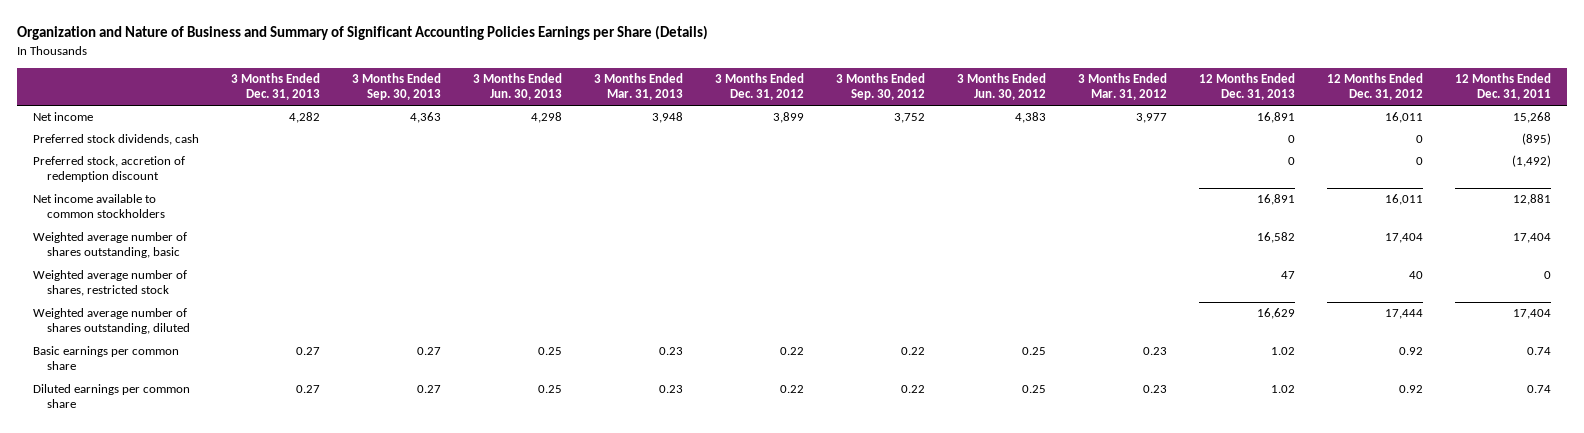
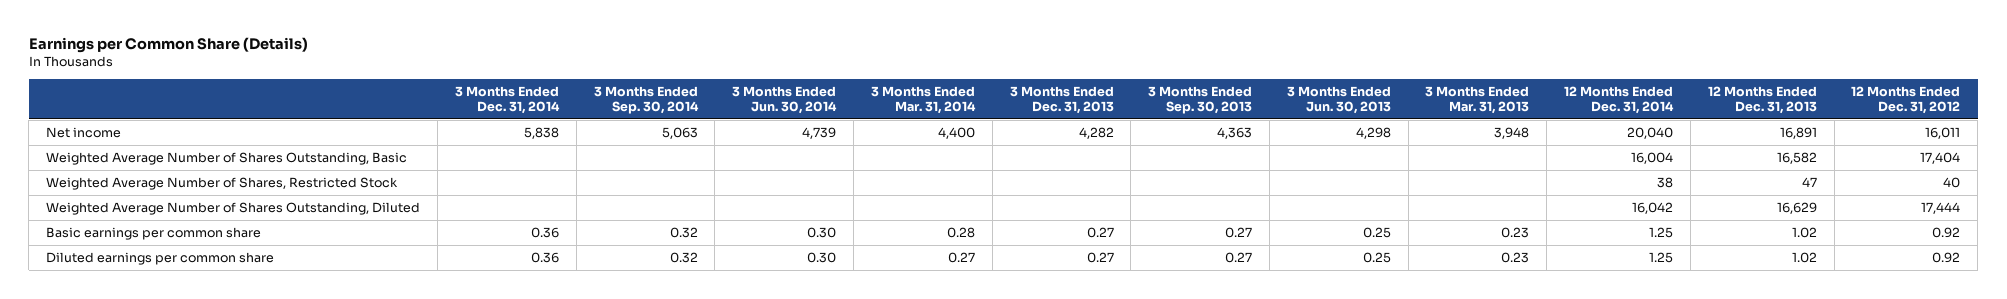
- Organization and Nature of Business and Summary of Significant Accounting Policies Earnings per Share (Details)
+ Earnings per Common Share (Details)
- | 3 Months Ended Dec. 31, 2013 | 3 Months Ended Sep. 30, 2013 | 3 Months Ended Jun. 30, 2013 | 3 Months Ended Mar. 31, 2013 | 3 Months Ended Dec. 31, 2012 | 3 Months Ended Sep. 30, 2012 | 3 Months Ended Jun. 30, 2012 | 3 Months Ended Mar. 31, 2012 | 12 Months Ended Dec. 31, 2013 | 12 Months Ended Dec. 31, 2012 | 12 Months Ended Dec. 31, 2011
+ | 3 Months Ended Dec. 31, 2014 | 3 Months Ended Sep. 30, 2014 | 3 Months Ended Jun. 30, 2014 | 3 Months Ended Mar. 31, 2014 | 3 Months Ended Dec. 31, 2013 | 3 Months Ended Sep. 30, 2013 | 3 Months Ended Jun. 30, 2013 | 3 Months Ended Mar. 31, 2013 | 12 Months Ended Dec. 31, 2014 | 12 Months Ended Dec. 31, 2013 | 12 Months Ended Dec. 31, 2012
- Preferred stock dividends, cash | | | | | | | | | 0 | 0 | (895)
- Preferred stock, accretion of redemption discount | | | | | | | | | 0 | 0 | (1,492)
- Net income available to common stockholders | | | | | | | | | 16,891 | 16,011 | 12,881
- Weighted average number of shares outstanding, basic | | | | | | | | | 16,582 | 17,404 | 17,404
- Weighted average number of shares, restricted stock | | | | | | | | | 47 | 40 | 0
- Weighted average number of shares outstanding, diluted | | | | | | | | | 16,629 | 17,444 | 17,404
+ Weighted Average Number of Shares Outstanding, Basic | | | | | | | | | 16,004 | 16,582 | 17,404
+ Weighted Average Number of Shares, Restricted Stock | | | | | | | | | 38 | 47 | 40
+ Weighted Average Number of Shares Outstanding, Diluted | | | | | | | | | 16,042 | 16,629 | 17,444

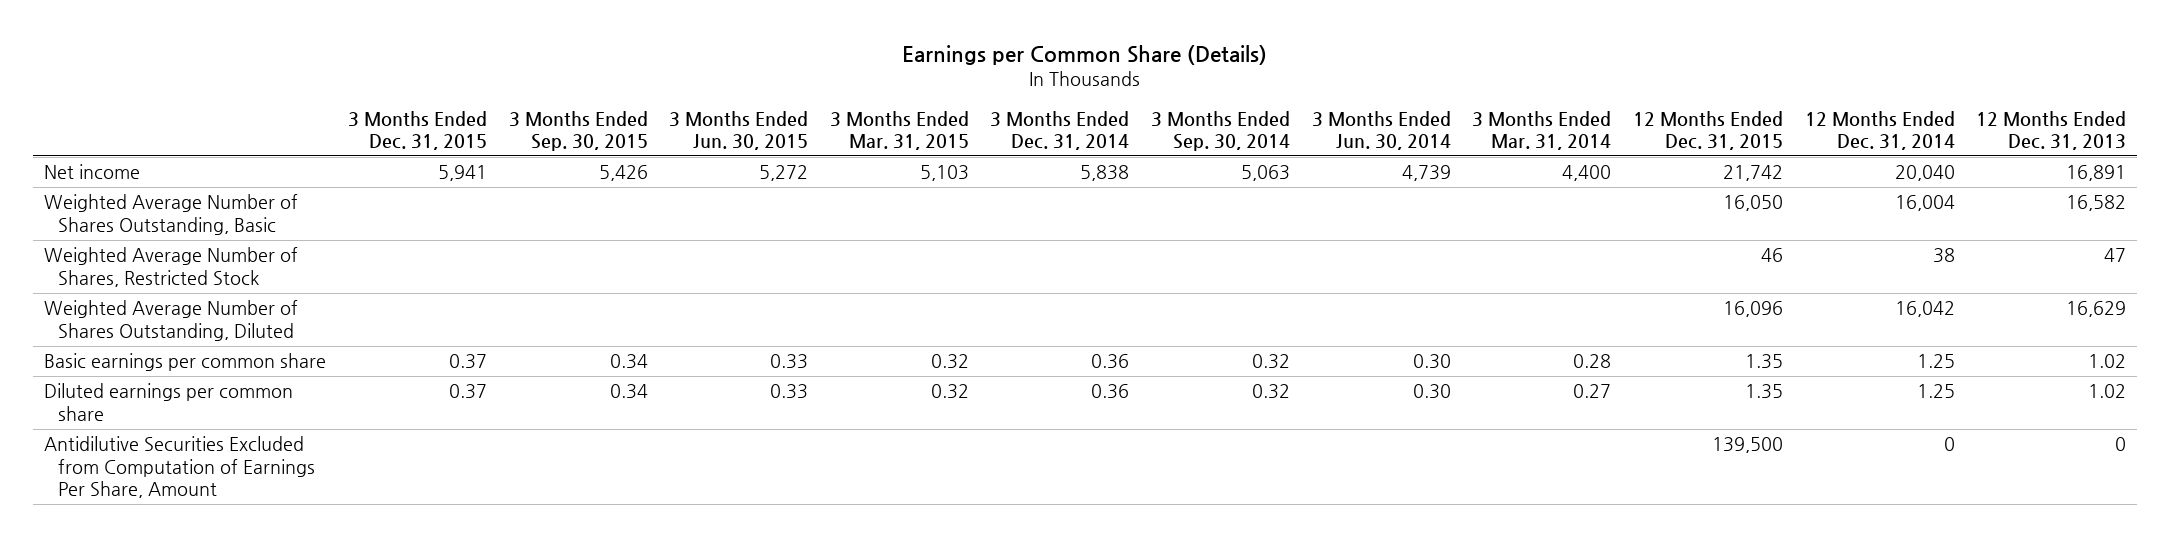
- | 3 Months Ended Dec. 31, 2014 | 3 Months Ended Sep. 30, 2014 | 3 Months Ended Jun. 30, 2014 | 3 Months Ended Mar. 31, 2014 | 3 Months Ended Dec. 31, 2013 | 3 Months Ended Sep. 30, 2013 | 3 Months Ended Jun. 30, 2013 | 3 Months Ended Mar. 31, 2013 | 12 Months Ended Dec. 31, 2014 | 12 Months Ended Dec. 31, 2013 | 12 Months Ended Dec. 31, 2012
+ | 3 Months Ended Dec. 31, 2015 | 3 Months Ended Sep. 30, 2015 | 3 Months Ended Jun. 30, 2015 | 3 Months Ended Mar. 31, 2015 | 3 Months Ended Dec. 31, 2014 | 3 Months Ended Sep. 30, 2014 | 3 Months Ended Jun. 30, 2014 | 3 Months Ended Mar. 31, 2014 | 12 Months Ended Dec. 31, 2015 | 12 Months Ended Dec. 31, 2014 | 12 Months Ended Dec. 31, 2013
+ Antidilutive Securities Excluded from Computation of Earnings Per Share, Amount | | | | | | | | | 139,500 | 0 | 0

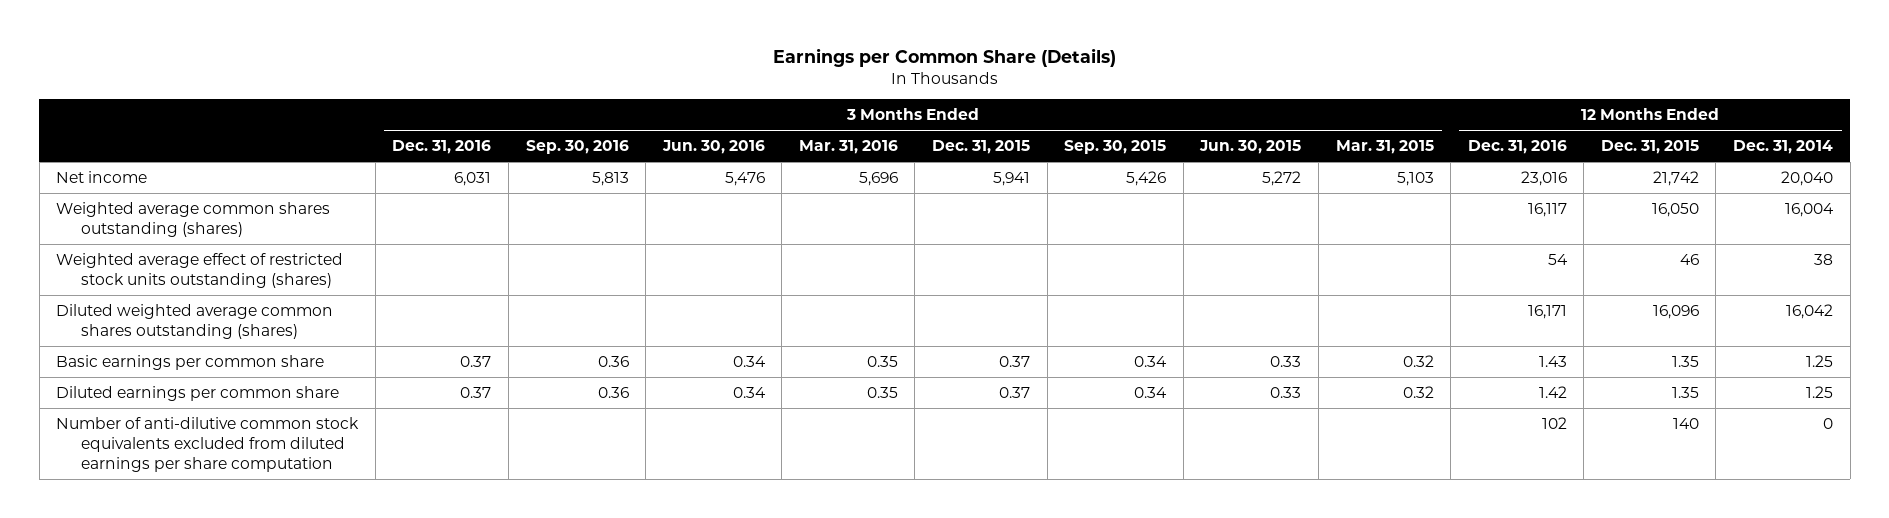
- | 3 Months Ended Dec. 31, 2015 | 3 Months Ended Sep. 30, 2015 | 3 Months Ended Jun. 30, 2015 | 3 Months Ended Mar. 31, 2015 | 3 Months Ended Dec. 31, 2014 | 3 Months Ended Sep. 30, 2014 | 3 Months Ended Jun. 30, 2014 | 3 Months Ended Mar. 31, 2014 | 12 Months Ended Dec. 31, 2015 | 12 Months Ended Dec. 31, 2014 | 12 Months Ended Dec. 31, 2013
+ | 3 Months Ended Dec. 31, 2016 | 3 Months Ended Sep. 30, 2016 | 3 Months Ended Jun. 30, 2016 | 3 Months Ended Mar. 31, 2016 | 3 Months Ended Dec. 31, 2015 | 3 Months Ended Sep. 30, 2015 | 3 Months Ended Jun. 30, 2015 | 3 Months Ended Mar. 31, 2015 | 12 Months Ended Dec. 31, 2016 | 12 Months Ended Dec. 31, 2015 | 12 Months Ended Dec. 31, 2014
- Weighted Average Number of Shares Outstanding, Basic | | | | | | | | | 16,050 | 16,004 | 16,582
- Weighted Average Number of Shares, Restricted Stock | | | | | | | | | 46 | 38 | 47
- Weighted Average Number of Shares Outstanding, Diluted | | | | | | | | | 16,096 | 16,042 | 16,629
+ Weighted average common shares outstanding (shares) | | | | | | | | | 16,117 | 16,050 | 16,004
+ Weighted average effect of restricted stock units outstanding (shares) | | | | | | | | | 54 | 46 | 38
+ Diluted weighted average common shares outstanding (shares) | | | | | | | | | 16,171 | 16,096 | 16,042
- Antidilutive Securities Excluded from Computation of Earnings Per Share, Amount | | | | | | | | | 139,500 | 0 | 0
+ Number of anti-dilutive common stock equivalents excluded from diluted earnings per share computation | | | | | | | | | 102 | 140 | 0

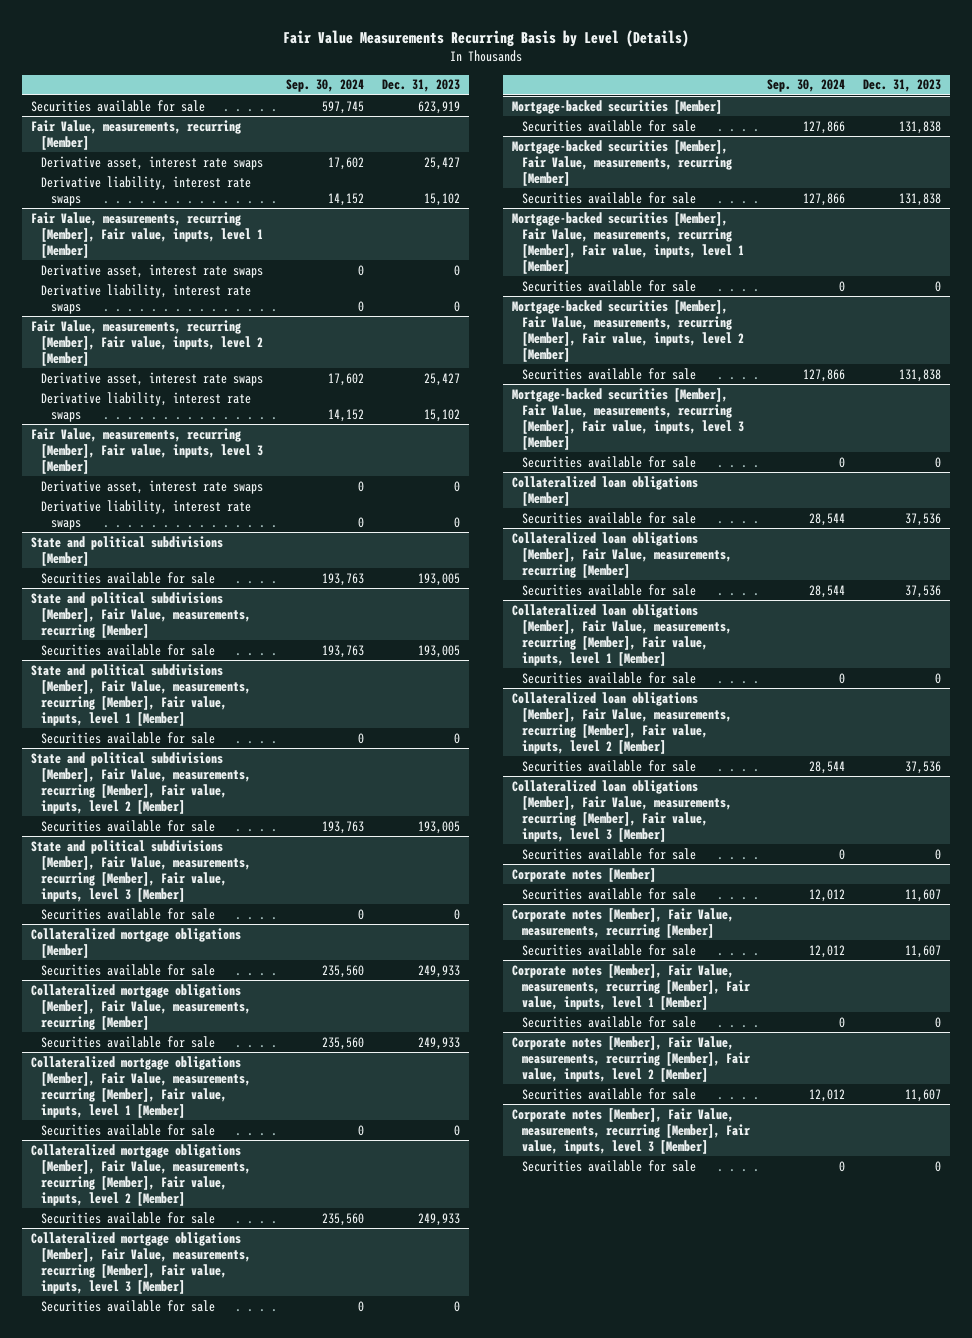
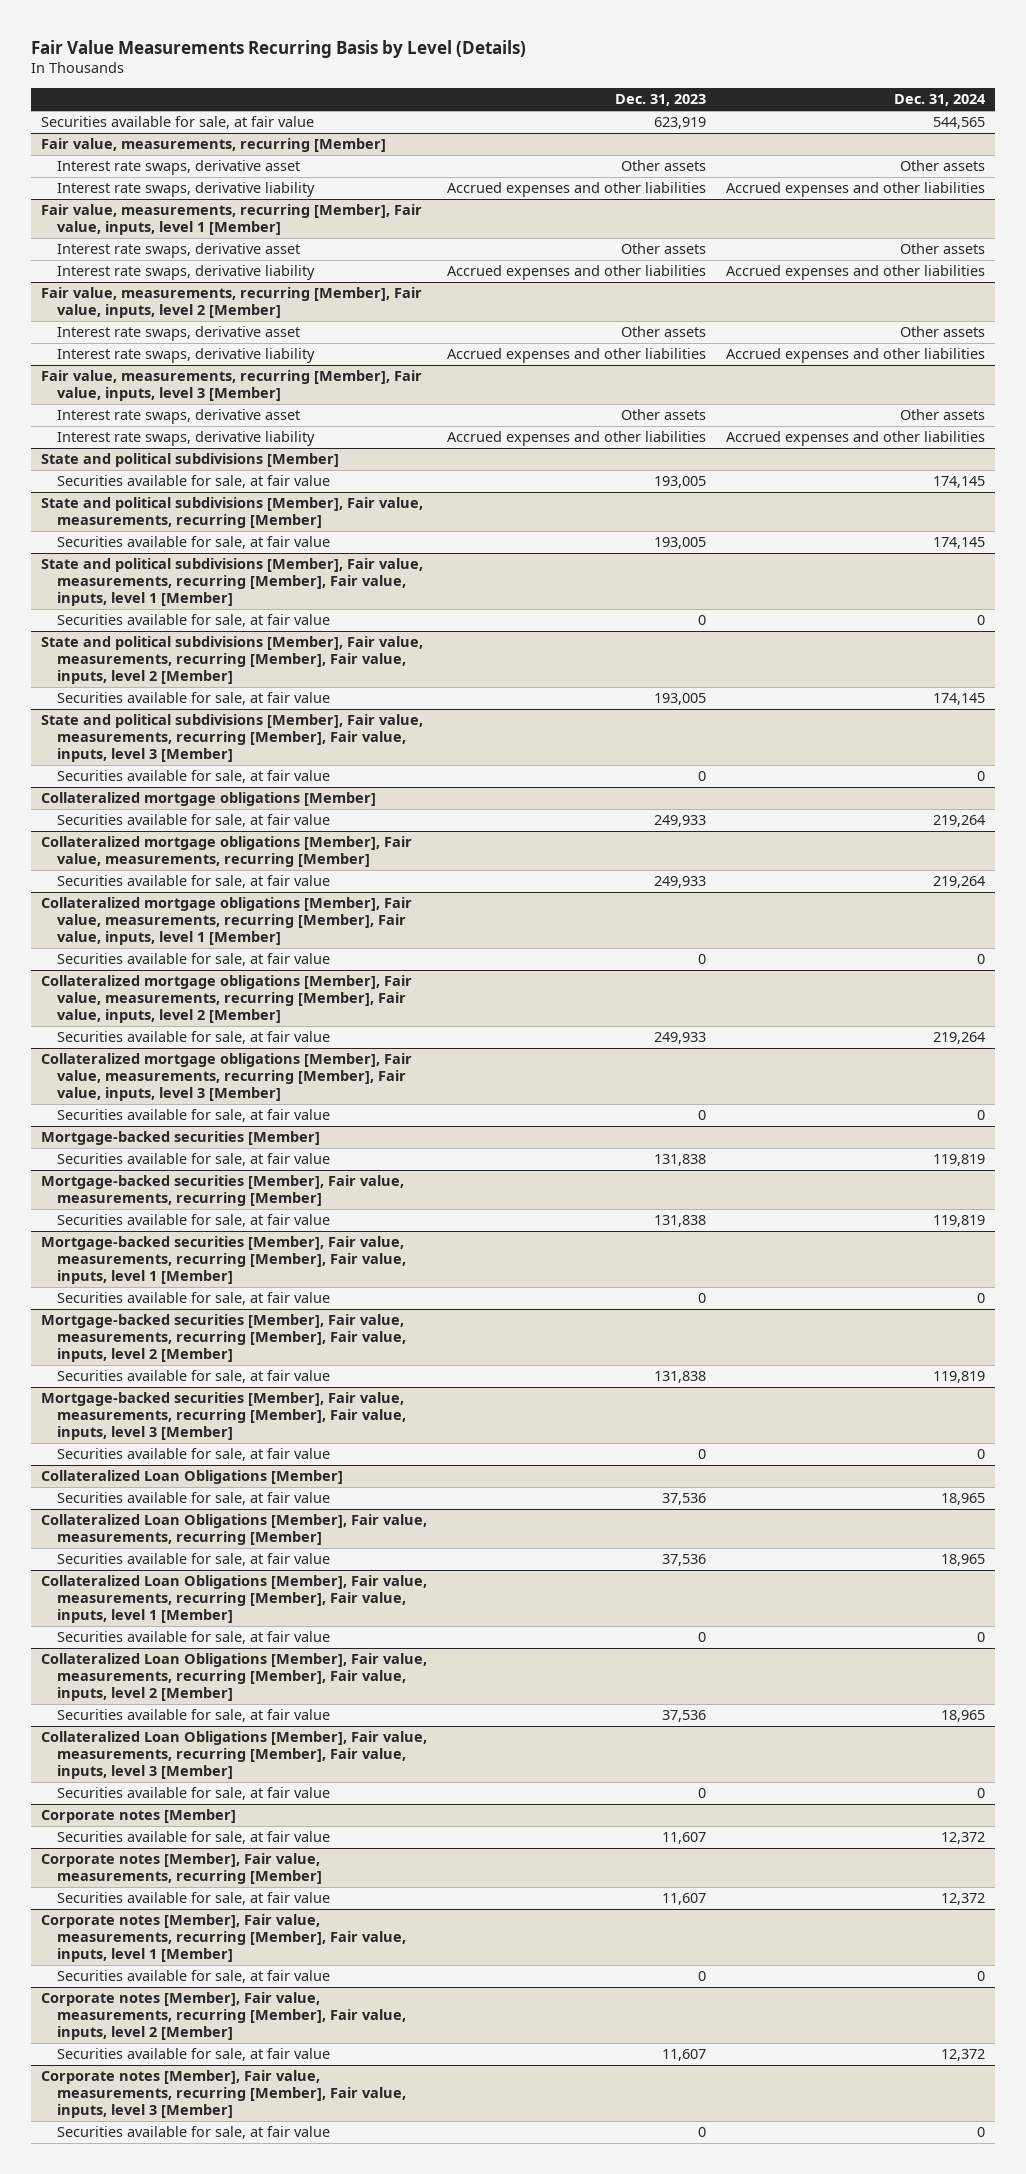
- | Sep. 30, 2024 | Dec. 31, 2023
+ | Dec. 31, 2023 | Dec. 31, 2024
- Securities available for sale | 597,745 | 623,919
- Fair Value, measurements, recurring [Member]
- Derivative asset, interest rate swaps | 17,602 | 25,427
- Derivative liability, interest rate swaps | 14,152 | 15,102
- Fair Value, measurements, recurring [Member], Fair value, inputs, level 1 [Member]
- Derivative asset, interest rate swaps | 0 | 0
- Derivative liability, interest rate swaps | 0 | 0
- Fair Value, measurements, recurring [Member], Fair value, inputs, level 2 [Member]
- Derivative asset, interest rate swaps | 17,602 | 25,427
- Derivative liability, interest rate swaps | 14,152 | 15,102
- Fair Value, measurements, recurring [Member], Fair value, inputs, level 3 [Member]
- Derivative asset, interest rate swaps | 0 | 0
- Derivative liability, interest rate swaps | 0 | 0
+ Securities available for sale, at fair value | 623,919 | 544,565
+ Fair value, measurements, recurring [Member]
+ Interest rate swaps, derivative asset | Other assets | Other assets
+ Interest rate swaps, derivative liability | Accrued expenses and other liabilities | Accrued expenses and other liabilities
+ Fair value, measurements, recurring [Member], Fair value, inputs, level 1 [Member]
+ Interest rate swaps, derivative asset | Other assets | Other assets
+ Interest rate swaps, derivative liability | Accrued expenses and other liabilities | Accrued expenses and other liabilities
+ Fair value, measurements, recurring [Member], Fair value, inputs, level 2 [Member]
+ Interest rate swaps, derivative asset | Other assets | Other assets
+ Interest rate swaps, derivative liability | Accrued expenses and other liabilities | Accrued expenses and other liabilities
+ Fair value, measurements, recurring [Member], Fair value, inputs, level 3 [Member]
+ Interest rate swaps, derivative asset | Other assets | Other assets
+ Interest rate swaps, derivative liability | Accrued expenses and other liabilities | Accrued expenses and other liabilities
@ State and political subdivisions [Member]
- Securities available for sale | 193,763 | 193,005
- State and political subdivisions [Member], Fair Value, measurements, recurring [Member]
- Securities available for sale | 193,763 | 193,005
- State and political subdivisions [Member], Fair Value, measurements, recurring [Member], Fair value, inputs, level 1 [Member]
- Securities available for sale | 0 | 0
- State and political subdivisions [Member], Fair Value, measurements, recurring [Member], Fair value, inputs, level 2 [Member]
- Securities available for sale | 193,763 | 193,005
- State and political subdivisions [Member], Fair Value, measurements, recurring [Member], Fair value, inputs, level 3 [Member]
- Securities available for sale | 0 | 0
@ State and political subdivisions [Member]
+ Securities available for sale, at fair value | 193,005 | 174,145
+ State and political subdivisions [Member], Fair value, measurements, recurring [Member]
+ Securities available for sale, at fair value | 193,005 | 174,145
+ State and political subdivisions [Member], Fair value, measurements, recurring [Member], Fair value, inputs, level 1 [Member]
+ Securities available for sale, at fair value | 0 | 0
+ State and political subdivisions [Member], Fair value, measurements, recurring [Member], Fair value, inputs, level 2 [Member]
+ Securities available for sale, at fair value | 193,005 | 174,145
+ State and political subdivisions [Member], Fair value, measurements, recurring [Member], Fair value, inputs, level 3 [Member]
+ Securities available for sale, at fair value | 0 | 0
@ Collateralized mortgage obligations [Member]
- Securities available for sale | 235,560 | 249,933
- Collateralized mortgage obligations [Member], Fair Value, measurements, recurring [Member]
- Securities available for sale | 235,560 | 249,933
- Collateralized mortgage obligations [Member], Fair Value, measurements, recurring [Member], Fair value, inputs, level 1 [Member]
- Securities available for sale | 0 | 0
- Collateralized mortgage obligations [Member], Fair Value, measurements, recurring [Member], Fair value, inputs, level 2 [Member]
- Securities available for sale | 235,560 | 249,933
- Collateralized mortgage obligations [Member], Fair Value, measurements, recurring [Member], Fair value, inputs, level 3 [Member]
- Securities available for sale | 0 | 0
@ Collateralized mortgage obligations [Member]
+ Securities available for sale, at fair value | 249,933 | 219,264
+ Collateralized mortgage obligations [Member], Fair value, measurements, recurring [Member]
+ Securities available for sale, at fair value | 249,933 | 219,264
+ Collateralized mortgage obligations [Member], Fair value, measurements, recurring [Member], Fair value, inputs, level 1 [Member]
+ Securities available for sale, at fair value | 0 | 0
+ Collateralized mortgage obligations [Member], Fair value, measurements, recurring [Member], Fair value, inputs, level 2 [Member]
+ Securities available for sale, at fair value | 249,933 | 219,264
+ Collateralized mortgage obligations [Member], Fair value, measurements, recurring [Member], Fair value, inputs, level 3 [Member]
+ Securities available for sale, at fair value | 0 | 0
@ Mortgage-backed securities [Member]
- Securities available for sale | 127,866 | 131,838
- Mortgage-backed securities [Member], Fair Value, measurements, recurring [Member]
- Securities available for sale | 127,866 | 131,838
- Mortgage-backed securities [Member], Fair Value, measurements, recurring [Member], Fair value, inputs, level 1 [Member]
- Securities available for sale | 0 | 0
- Mortgage-backed securities [Member], Fair Value, measurements, recurring [Member], Fair value, inputs, level 2 [Member]
- Securities available for sale | 127,866 | 131,838
- Mortgage-backed securities [Member], Fair Value, measurements, recurring [Member], Fair value, inputs, level 3 [Member]
- Securities available for sale | 0 | 0
- Collateralized loan obligations [Member]
- Securities available for sale | 28,544 | 37,536
- Collateralized loan obligations [Member], Fair Value, measurements, recurring [Member]
- Securities available for sale | 28,544 | 37,536
- Collateralized loan obligations [Member], Fair Value, measurements, recurring [Member], Fair value, inputs, level 1 [Member]
- Securities available for sale | 0 | 0
- Collateralized loan obligations [Member], Fair Value, measurements, recurring [Member], Fair value, inputs, level 2 [Member]
- Securities available for sale | 28,544 | 37,536
- Collateralized loan obligations [Member], Fair Value, measurements, recurring [Member], Fair value, inputs, level 3 [Member]
- Securities available for sale | 0 | 0
@ Mortgage-backed securities [Member]
+ Securities available for sale, at fair value | 131,838 | 119,819
+ Mortgage-backed securities [Member], Fair value, measurements, recurring [Member]
+ Securities available for sale, at fair value | 131,838 | 119,819
+ Mortgage-backed securities [Member], Fair value, measurements, recurring [Member], Fair value, inputs, level 1 [Member]
+ Securities available for sale, at fair value | 0 | 0
+ Mortgage-backed securities [Member], Fair value, measurements, recurring [Member], Fair value, inputs, level 2 [Member]
+ Securities available for sale, at fair value | 131,838 | 119,819
+ Mortgage-backed securities [Member], Fair value, measurements, recurring [Member], Fair value, inputs, level 3 [Member]
+ Securities available for sale, at fair value | 0 | 0
+ Collateralized Loan Obligations [Member]
+ Securities available for sale, at fair value | 37,536 | 18,965
+ Collateralized Loan Obligations [Member], Fair value, measurements, recurring [Member]
+ Securities available for sale, at fair value | 37,536 | 18,965
+ Collateralized Loan Obligations [Member], Fair value, measurements, recurring [Member], Fair value, inputs, level 1 [Member]
+ Securities available for sale, at fair value | 0 | 0
+ Collateralized Loan Obligations [Member], Fair value, measurements, recurring [Member], Fair value, inputs, level 2 [Member]
+ Securities available for sale, at fair value | 37,536 | 18,965
+ Collateralized Loan Obligations [Member], Fair value, measurements, recurring [Member], Fair value, inputs, level 3 [Member]
+ Securities available for sale, at fair value | 0 | 0
@ Corporate notes [Member]
- Securities available for sale | 12,012 | 11,607
- Corporate notes [Member], Fair Value, measurements, recurring [Member]
- Securities available for sale | 12,012 | 11,607
- Corporate notes [Member], Fair Value, measurements, recurring [Member], Fair value, inputs, level 1 [Member]
- Securities available for sale | 0 | 0
- Corporate notes [Member], Fair Value, measurements, recurring [Member], Fair value, inputs, level 2 [Member]
- Securities available for sale | 12,012 | 11,607
- Corporate notes [Member], Fair Value, measurements, recurring [Member], Fair value, inputs, level 3 [Member]
- Securities available for sale | 0 | 0
@ Corporate notes [Member]
+ Securities available for sale, at fair value | 11,607 | 12,372
+ Corporate notes [Member], Fair value, measurements, recurring [Member]
+ Securities available for sale, at fair value | 11,607 | 12,372
+ Corporate notes [Member], Fair value, measurements, recurring [Member], Fair value, inputs, level 1 [Member]
+ Securities available for sale, at fair value | 0 | 0
+ Corporate notes [Member], Fair value, measurements, recurring [Member], Fair value, inputs, level 2 [Member]
+ Securities available for sale, at fair value | 11,607 | 12,372
+ Corporate notes [Member], Fair value, measurements, recurring [Member], Fair value, inputs, level 3 [Member]
+ Securities available for sale, at fair value | 0 | 0

